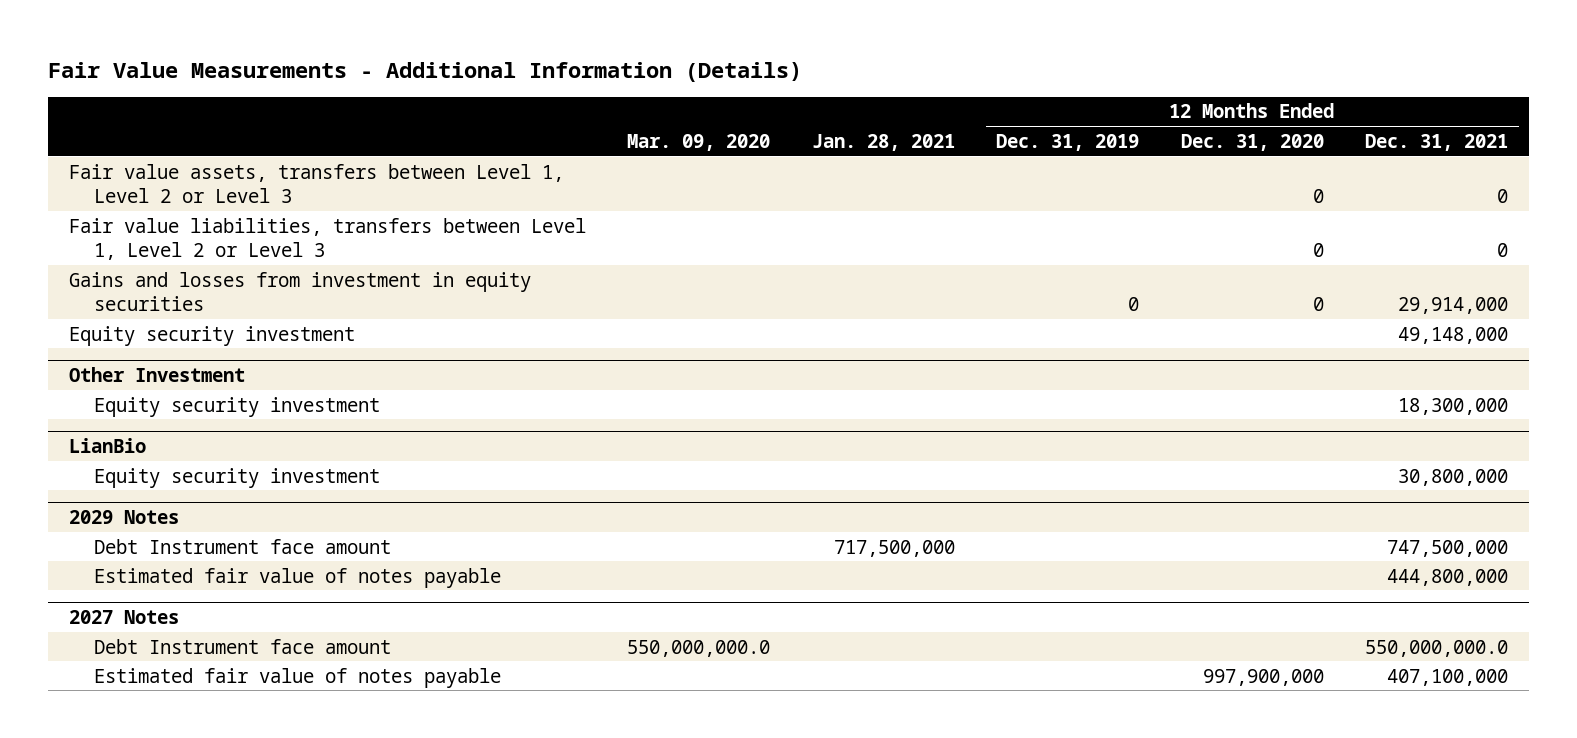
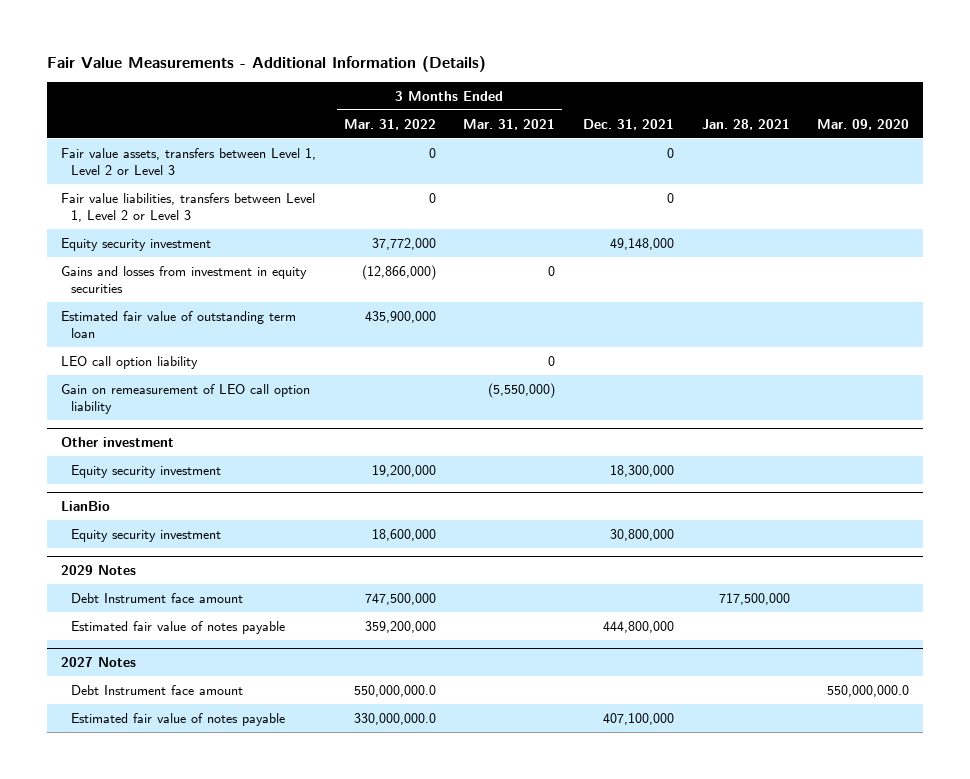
- | Mar. 09, 2020 | Jan. 28, 2021 | 12 Months Ended Dec. 31, 2019 | 12 Months Ended Dec. 31, 2020 | 12 Months Ended Dec. 31, 2021
+ | 3 Months Ended Mar. 31, 2022 | 3 Months Ended Mar. 31, 2021 | Dec. 31, 2021 | Jan. 28, 2021 | Mar. 09, 2020
- Other Investment
moved down: Gains and losses from investment in equity securities | (12,866,000) | 0 | | |
+ Estimated fair value of outstanding term loan | 435,900,000 | | | |
+ LEO call option liability | | 0 | | |
+ Gain on remeasurement of LEO call option liability | | (5,550,000) | | |
+ Other investment

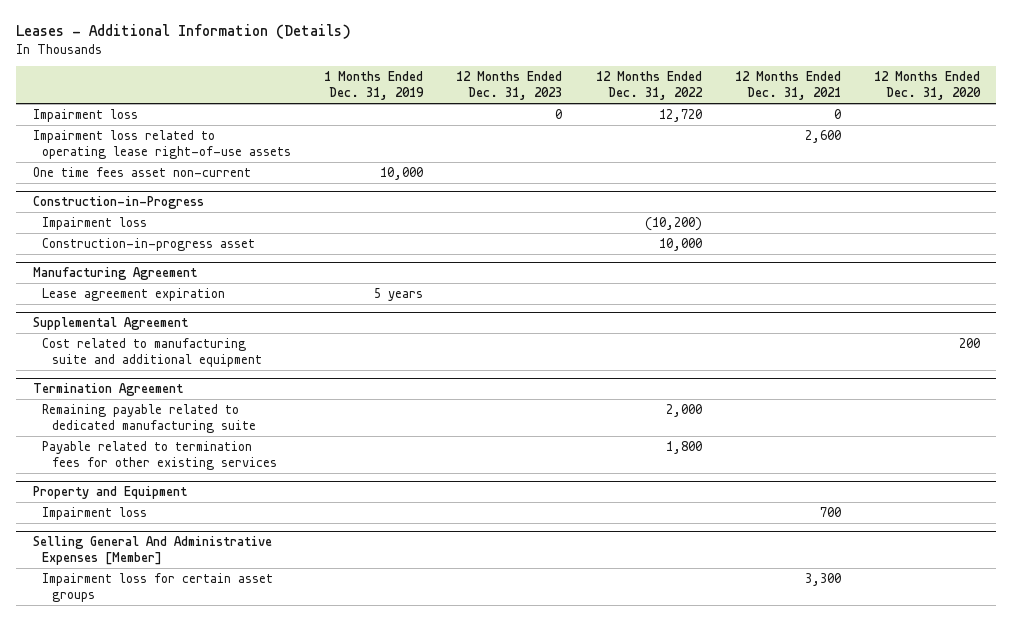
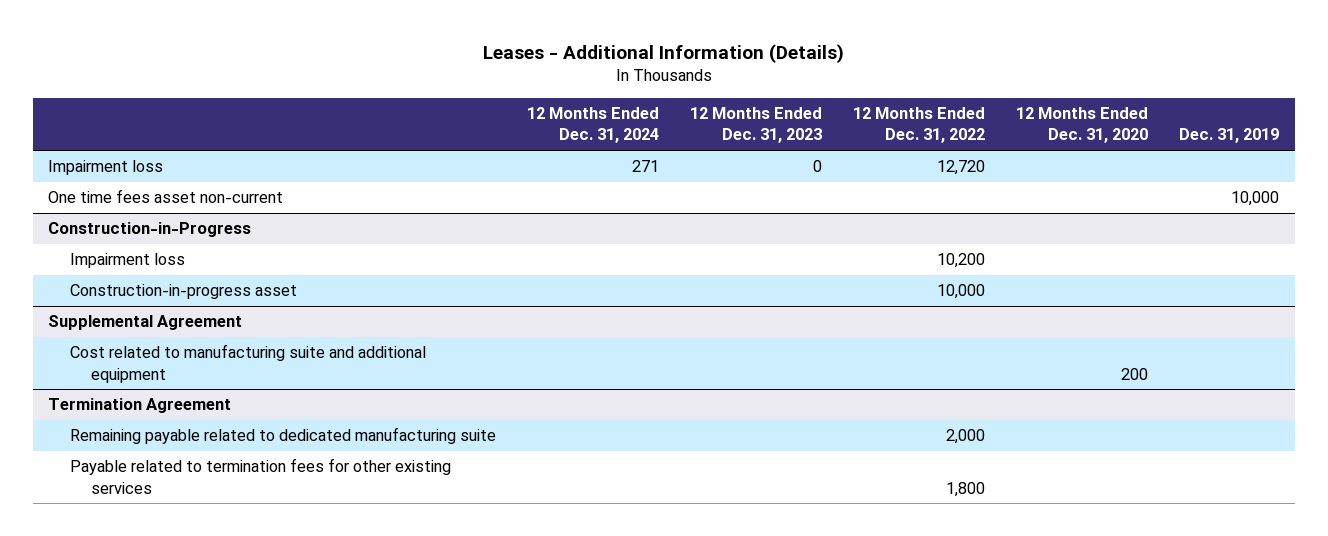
- | 1 Months Ended Dec. 31, 2019 | 12 Months Ended Dec. 31, 2023 | 12 Months Ended Dec. 31, 2022 | 12 Months Ended Dec. 31, 2021 | 12 Months Ended Dec. 31, 2020
+ | 12 Months Ended Dec. 31, 2024 | 12 Months Ended Dec. 31, 2023 | 12 Months Ended Dec. 31, 2022 | 12 Months Ended Dec. 31, 2020 | Dec. 31, 2019
- Impairment loss related to operating lease right-of-use assets | | | | 2,600 |
@ Construction-in-Progress
- Impairment loss | | | (10,200) | |
+ Impairment loss | | | 10,200 | |
- Manufacturing Agreement
- Lease agreement expiration | 5 years | | | |
- Property and Equipment
- Impairment loss | | | | 700 |
- Selling General And Administrative Expenses [Member]
- Impairment loss for certain asset groups | | | | 3,300 |

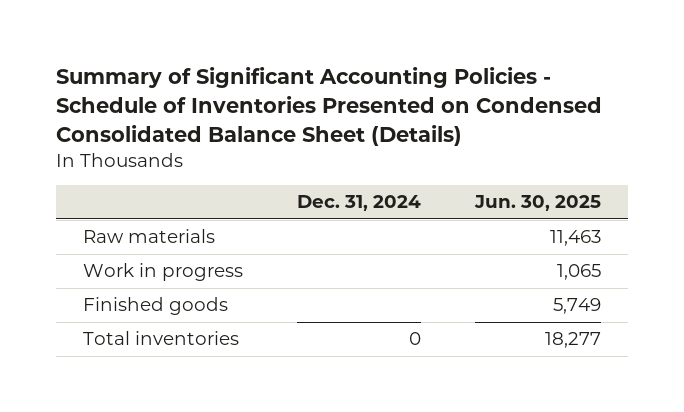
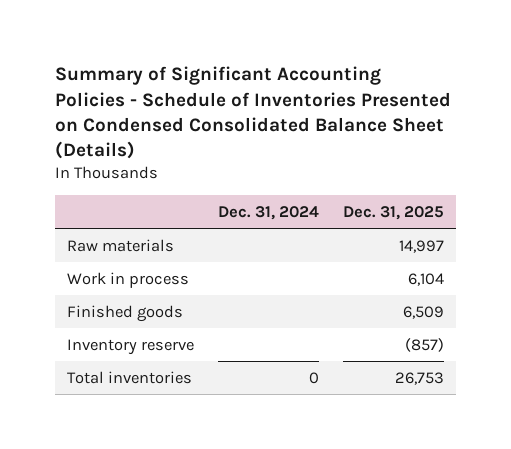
- | Dec. 31, 2024 | Jun. 30, 2025
+ | Dec. 31, 2024 | Dec. 31, 2025
- Work in progress | | 1,065
+ Work in process | | 6,104
+ Inventory reserve | | (857)

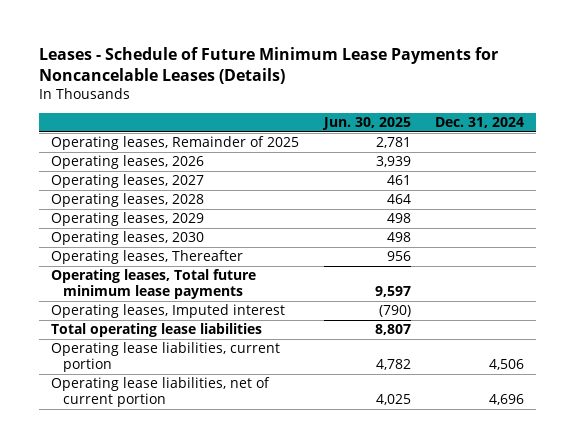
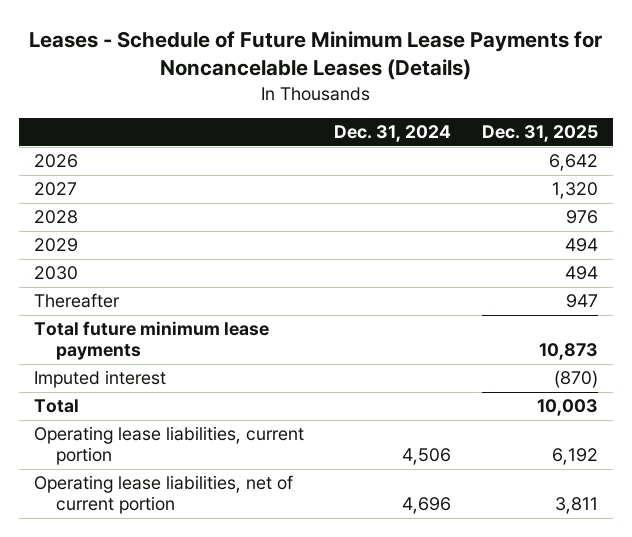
- | Jun. 30, 2025 | Dec. 31, 2024
+ | Dec. 31, 2024 | Dec. 31, 2025
- Operating leases, Remainder of 2025 | 2,781 |
- Operating leases, 2026 | 3,939 |
- Operating leases, 2027 | 461 |
- Operating leases, 2028 | 464 |
- Operating leases, 2029 | 498 |
- Operating leases, 2030 | 498 |
- Operating leases, Thereafter | 956 |
- Operating leases, Total future minimum lease payments | 9,597 |
- Operating leases, Imputed interest | (790) |
- Total operating lease liabilities | 8,807 |
+ 2026 | | 6,642
+ 2027 | | 1,320
+ 2028 | | 976
+ 2029 | | 494
+ 2030 | | 494
+ Thereafter | | 947
+ Total future minimum lease payments | | 10,873
+ Imputed interest | | (870)
+ Total | | 10,003

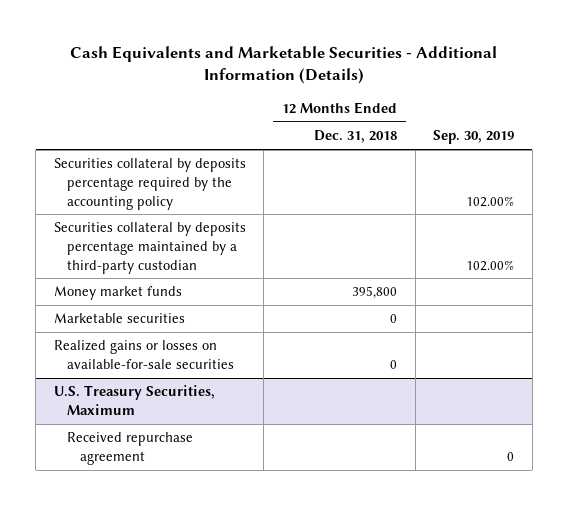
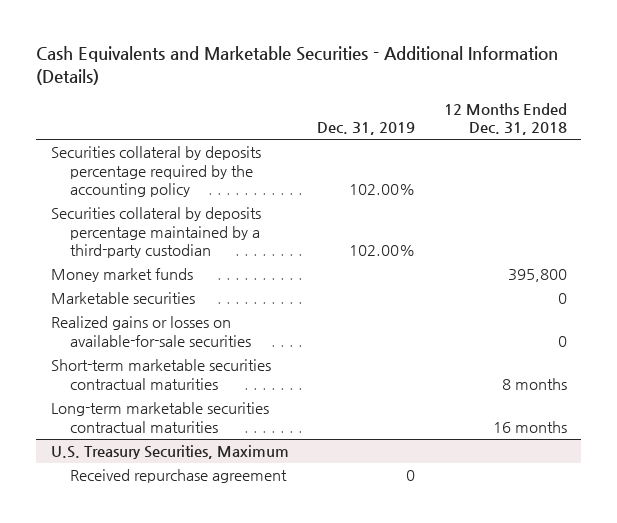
- | 12 Months Ended Dec. 31, 2018 | Sep. 30, 2019
+ | Dec. 31, 2019 | 12 Months Ended Dec. 31, 2018
+ Short-term marketable securities contractual maturities | | 8 months
+ Long-term marketable securities contractual maturities | | 16 months

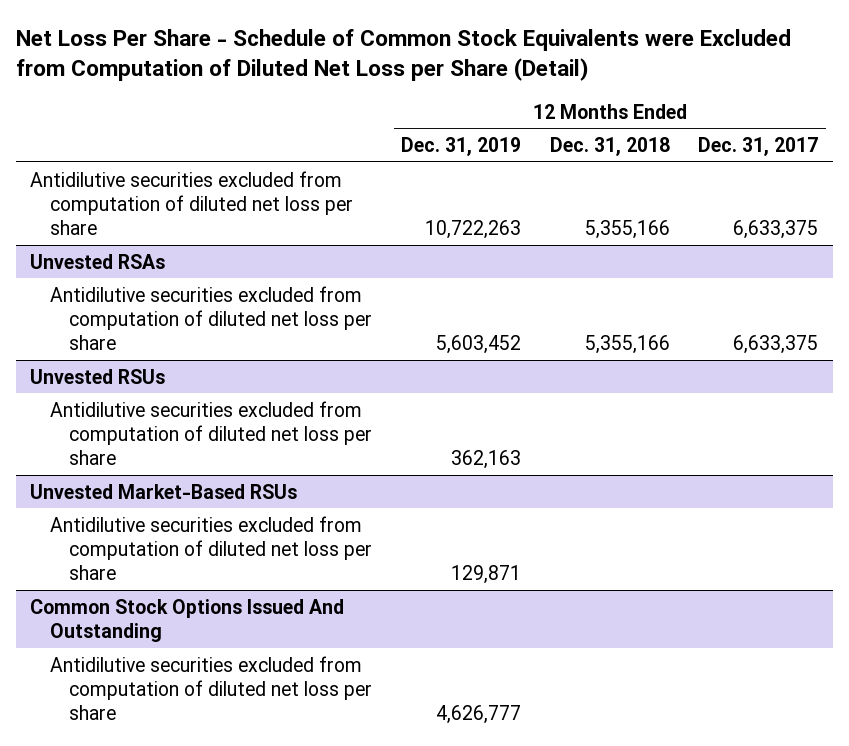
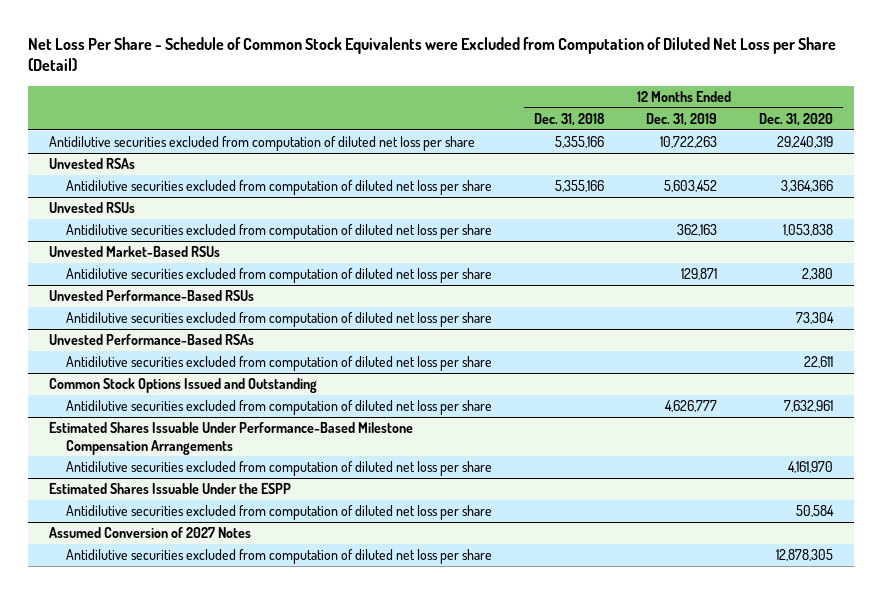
- | 12 Months Ended Dec. 31, 2019 | 12 Months Ended Dec. 31, 2018 | 12 Months Ended Dec. 31, 2017
+ | 12 Months Ended Dec. 31, 2018 | 12 Months Ended Dec. 31, 2019 | 12 Months Ended Dec. 31, 2020
- Common Stock Options Issued And Outstanding
+ Unvested Performance-Based RSUs
+ Antidilutive securities excluded from computation of diluted net loss per share | | | 73,304
+ Unvested Performance-Based RSAs
+ Antidilutive securities excluded from computation of diluted net loss per share | | | 22,611
+ Common Stock Options Issued and Outstanding
+ Estimated Shares Issuable Under Performance-Based Milestone Compensation Arrangements
+ Antidilutive securities excluded from computation of diluted net loss per share | | | 4,161,970
+ Estimated Shares Issuable Under the ESPP
+ Antidilutive securities excluded from computation of diluted net loss per share | | | 50,584
+ Assumed Conversion of 2027 Notes
+ Antidilutive securities excluded from computation of diluted net loss per share | | | 12,878,305

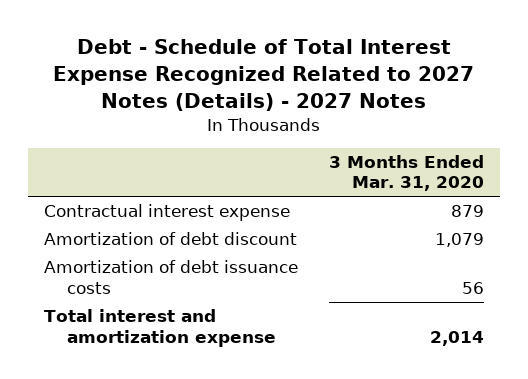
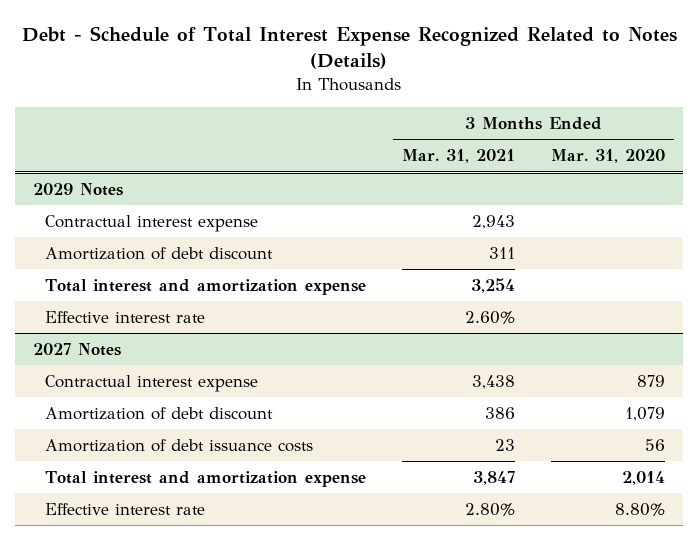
- Debt - Schedule of Total Interest Expense Recognized Related to 2027 Notes (Details) - 2027 Notes
+ Debt - Schedule of Total Interest Expense Recognized Related to Notes (Details)
- | 3 Months Ended Mar. 31, 2020
+ | 3 Months Ended Mar. 31, 2021 | 3 Months Ended Mar. 31, 2020
+ 2029 Notes
+ Contractual interest expense | 2,943 |
+ Amortization of debt discount | 311 |
+ Total interest and amortization expense | 3,254 |
+ Effective interest rate | 2.60% |
+ 2027 Notes
+ Effective interest rate | 2.80% | 8.80%

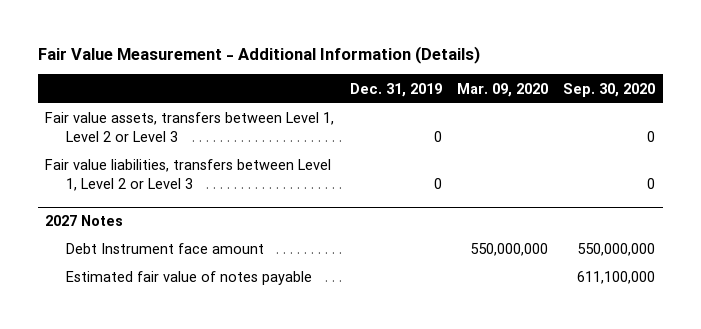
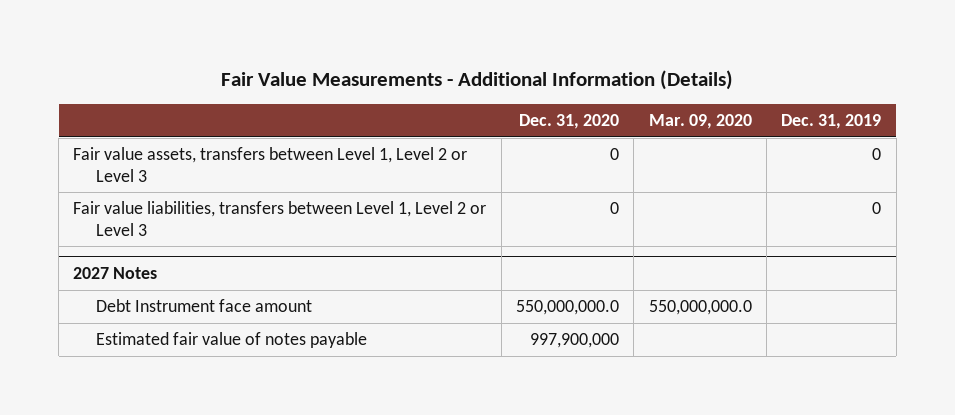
- Fair Value Measurement - Additional Information (Details)
+ Fair Value Measurements - Additional Information (Details)
- | Dec. 31, 2019 | Mar. 09, 2020 | Sep. 30, 2020
+ | Dec. 31, 2020 | Mar. 09, 2020 | Dec. 31, 2019
@ 2027 Notes
- Debt Instrument face amount | | 550,000,000 | 550,000,000
+ Debt Instrument face amount | 550,000,000.0 | 550,000,000.0 |

